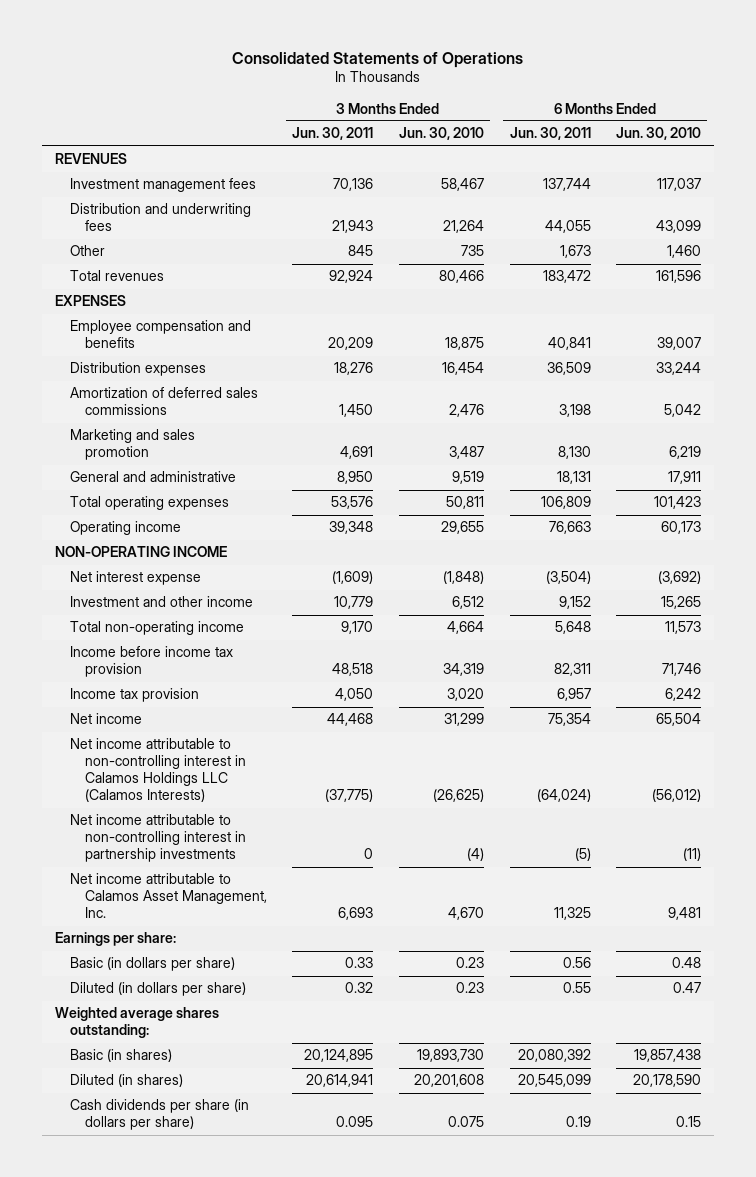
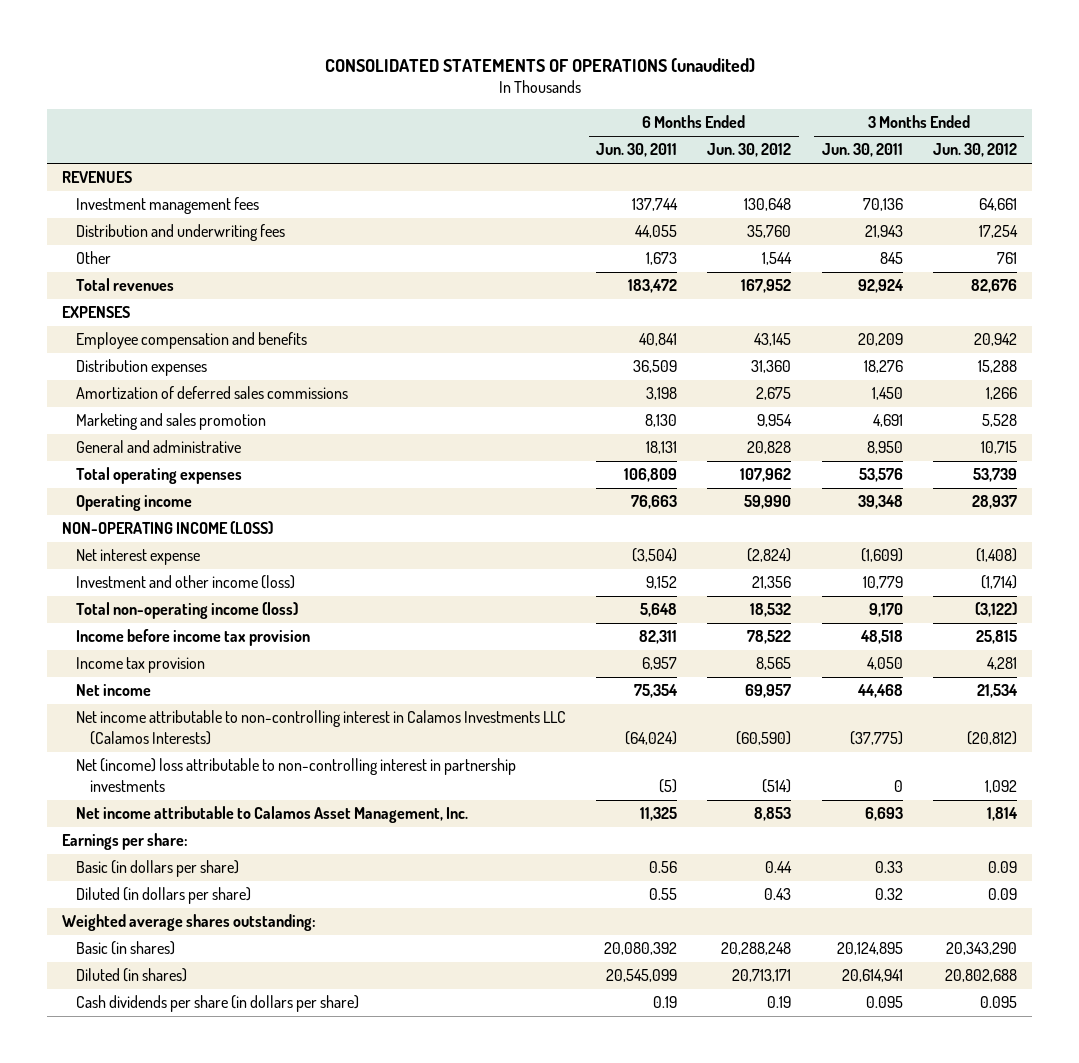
- Consolidated Statements of Operations
+ CONSOLIDATED STATEMENTS OF OPERATIONS (unaudited)
- | 3 Months Ended Jun. 30, 2011 | 3 Months Ended Jun. 30, 2010 | 6 Months Ended Jun. 30, 2011 | 6 Months Ended Jun. 30, 2010
+ | 6 Months Ended Jun. 30, 2011 | 6 Months Ended Jun. 30, 2012 | 3 Months Ended Jun. 30, 2011 | 3 Months Ended Jun. 30, 2012
- NON-OPERATING INCOME
+ NON-OPERATING INCOME (LOSS)
- Investment and other income | 10,779 | 6,512 | 9,152 | 15,265
- Total non-operating income | 9,170 | 4,664 | 5,648 | 11,573
+ Investment and other income (loss) | 9,152 | 21,356 | 10,779 | (1,714)
+ Total non-operating income (loss) | 5,648 | 18,532 | 9,170 | (3,122)
- Net income attributable to non-controlling interest in Calamos Holdings LLC (Calamos Interests) | (37,775) | (26,625) | (64,024) | (56,012)
- Net income attributable to non-controlling interest in partnership investments | 0 | (4) | (5) | (11)
+ Net income attributable to non-controlling interest in Calamos Investments LLC (Calamos Interests) | (64,024) | (60,590) | (37,775) | (20,812)
+ Net (income) loss attributable to non-controlling interest in partnership investments | (5) | (514) | 0 | 1,092

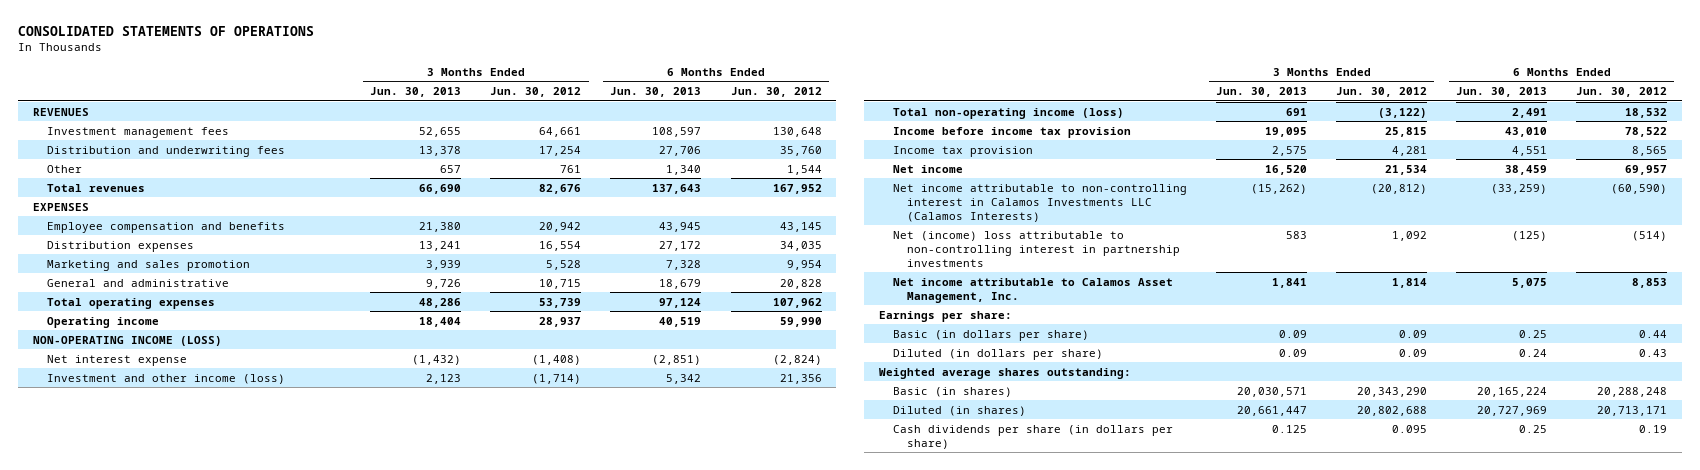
- CONSOLIDATED STATEMENTS OF OPERATIONS (unaudited)
+ CONSOLIDATED STATEMENTS OF OPERATIONS
- | 6 Months Ended Jun. 30, 2011 | 6 Months Ended Jun. 30, 2012 | 3 Months Ended Jun. 30, 2011 | 3 Months Ended Jun. 30, 2012
+ | 3 Months Ended Jun. 30, 2013 | 3 Months Ended Jun. 30, 2012 | 6 Months Ended Jun. 30, 2013 | 6 Months Ended Jun. 30, 2012
- Distribution expenses | 36,509 | 31,360 | 18,276 | 15,288
- Amortization of deferred sales commissions | 3,198 | 2,675 | 1,450 | 1,266
+ Distribution expenses | 13,241 | 16,554 | 27,172 | 34,035

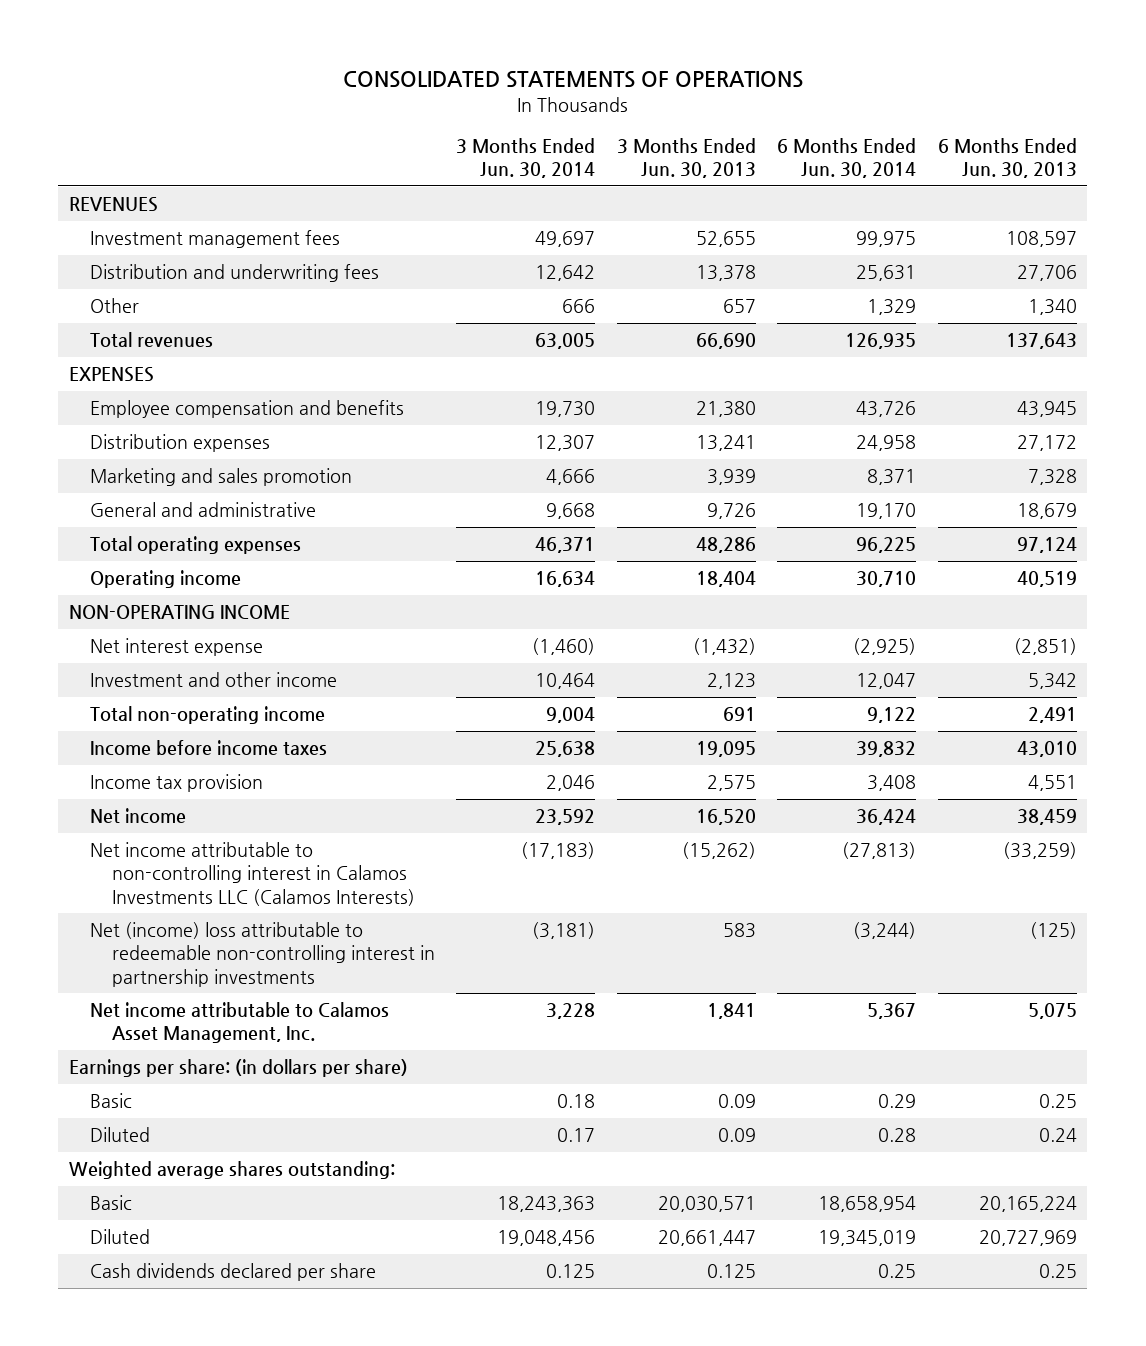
- | 3 Months Ended Jun. 30, 2013 | 3 Months Ended Jun. 30, 2012 | 6 Months Ended Jun. 30, 2013 | 6 Months Ended Jun. 30, 2012
+ | 3 Months Ended Jun. 30, 2014 | 3 Months Ended Jun. 30, 2013 | 6 Months Ended Jun. 30, 2014 | 6 Months Ended Jun. 30, 2013
- NON-OPERATING INCOME (LOSS)
+ NON-OPERATING INCOME
- Investment and other income (loss) | 2,123 | (1,714) | 5,342 | 21,356
- Total non-operating income (loss) | 691 | (3,122) | 2,491 | 18,532
- Income before income tax provision | 19,095 | 25,815 | 43,010 | 78,522
+ Investment and other income | 10,464 | 2,123 | 12,047 | 5,342
+ Total non-operating income | 9,004 | 691 | 9,122 | 2,491
+ Income before income taxes | 25,638 | 19,095 | 39,832 | 43,010
- Net (income) loss attributable to non-controlling interest in partnership investments | 583 | 1,092 | (125) | (514)
+ Net (income) loss attributable to redeemable non-controlling interest in partnership investments | (3,181) | 583 | (3,244) | (125)
- Earnings per share:
- Basic (in dollars per share) | 0.09 | 0.09 | 0.25 | 0.44
- Diluted (in dollars per share) | 0.09 | 0.09 | 0.24 | 0.43
+ Earnings per share: (in dollars per share)
+ Basic | 0.18 | 0.09 | 0.29 | 0.25
+ Diluted | 0.17 | 0.09 | 0.28 | 0.24
- Basic (in shares) | 20,030,571 | 20,343,290 | 20,165,224 | 20,288,248
- Diluted (in shares) | 20,661,447 | 20,802,688 | 20,727,969 | 20,713,171
- Cash dividends per share (in dollars per share) | 0.125 | 0.095 | 0.25 | 0.19
+ Basic | 18,243,363 | 20,030,571 | 18,658,954 | 20,165,224
+ Diluted | 19,048,456 | 20,661,447 | 19,345,019 | 20,727,969
+ Cash dividends declared per share | 0.125 | 0.125 | 0.25 | 0.25

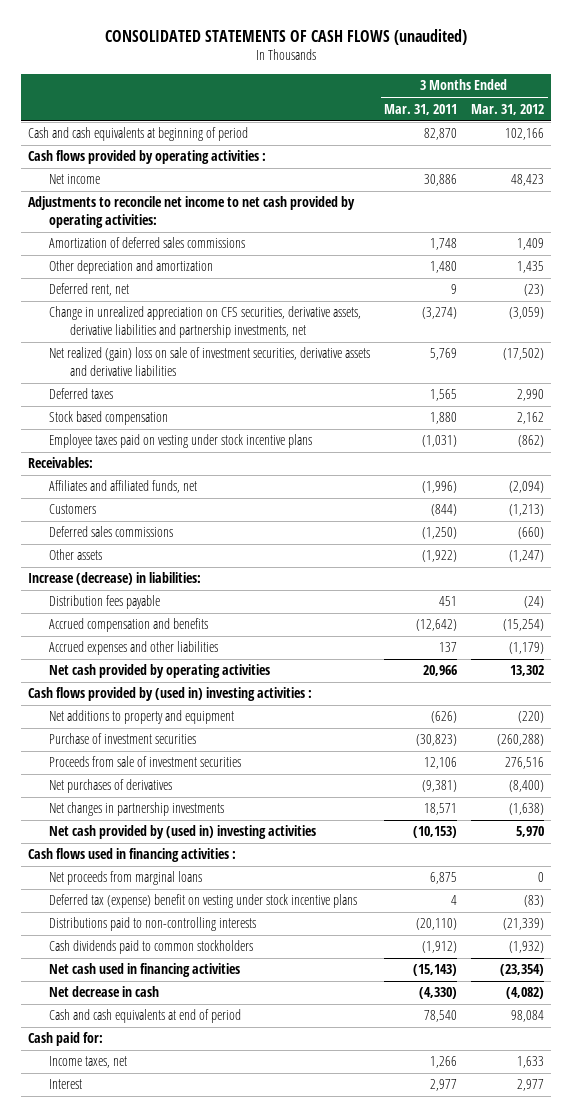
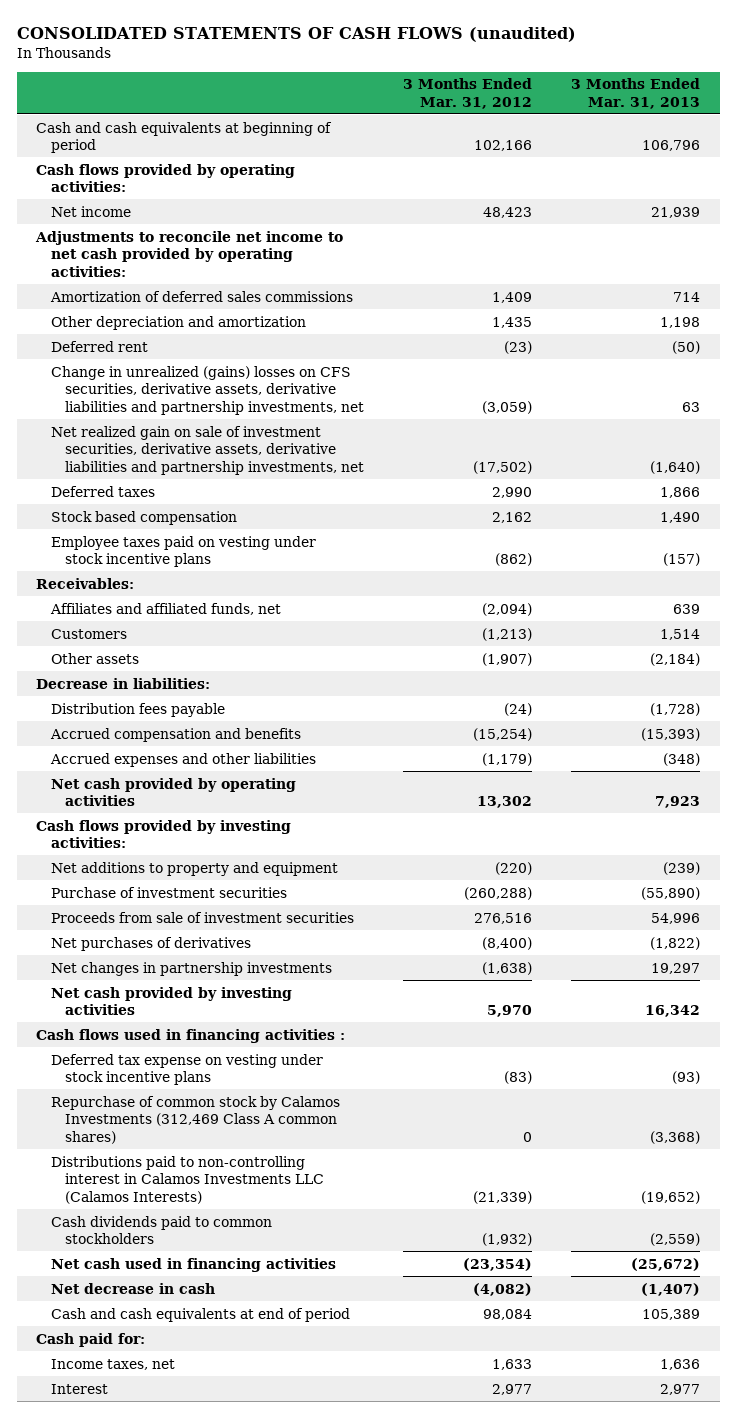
- | 3 Months Ended Mar. 31, 2011 | 3 Months Ended Mar. 31, 2012
+ | 3 Months Ended Mar. 31, 2012 | 3 Months Ended Mar. 31, 2013
- Cash flows provided by operating activities :
+ Cash flows provided by operating activities:
- Deferred rent, net | 9 | (23)
- Change in unrealized appreciation on CFS securities, derivative assets, derivative liabilities and partnership investments, net | (3,274) | (3,059)
- Net realized (gain) loss on sale of investment securities, derivative assets and derivative liabilities | 5,769 | (17,502)
+ Deferred rent | (23) | (50)
+ Change in unrealized (gains) losses on CFS securities, derivative assets, derivative liabilities and partnership investments, net | (3,059) | 63
+ Net realized gain on sale of investment securities, derivative assets, derivative liabilities and partnership investments, net | (17,502) | (1,640)
- Deferred sales commissions | (1,250) | (660)
- Other assets | (1,922) | (1,247)
- Increase (decrease) in liabilities:
+ Other assets | (1,907) | (2,184)
+ Decrease in liabilities:
- Cash flows provided by (used in) investing activities :
+ Cash flows provided by investing activities:
- Net cash provided by (used in) investing activities | (10,153) | 5,970
+ Net cash provided by investing activities | 5,970 | 16,342
- Net proceeds from marginal loans | 6,875 | 0
- Deferred tax (expense) benefit on vesting under stock incentive plans | 4 | (83)
- Distributions paid to non-controlling interests | (20,110) | (21,339)
+ Deferred tax expense on vesting under stock incentive plans | (83) | (93)
+ Repurchase of common stock by Calamos Investments (312,469 Class A common shares) | 0 | (3,368)
+ Distributions paid to non-controlling interest in Calamos Investments LLC (Calamos Interests) | (21,339) | (19,652)

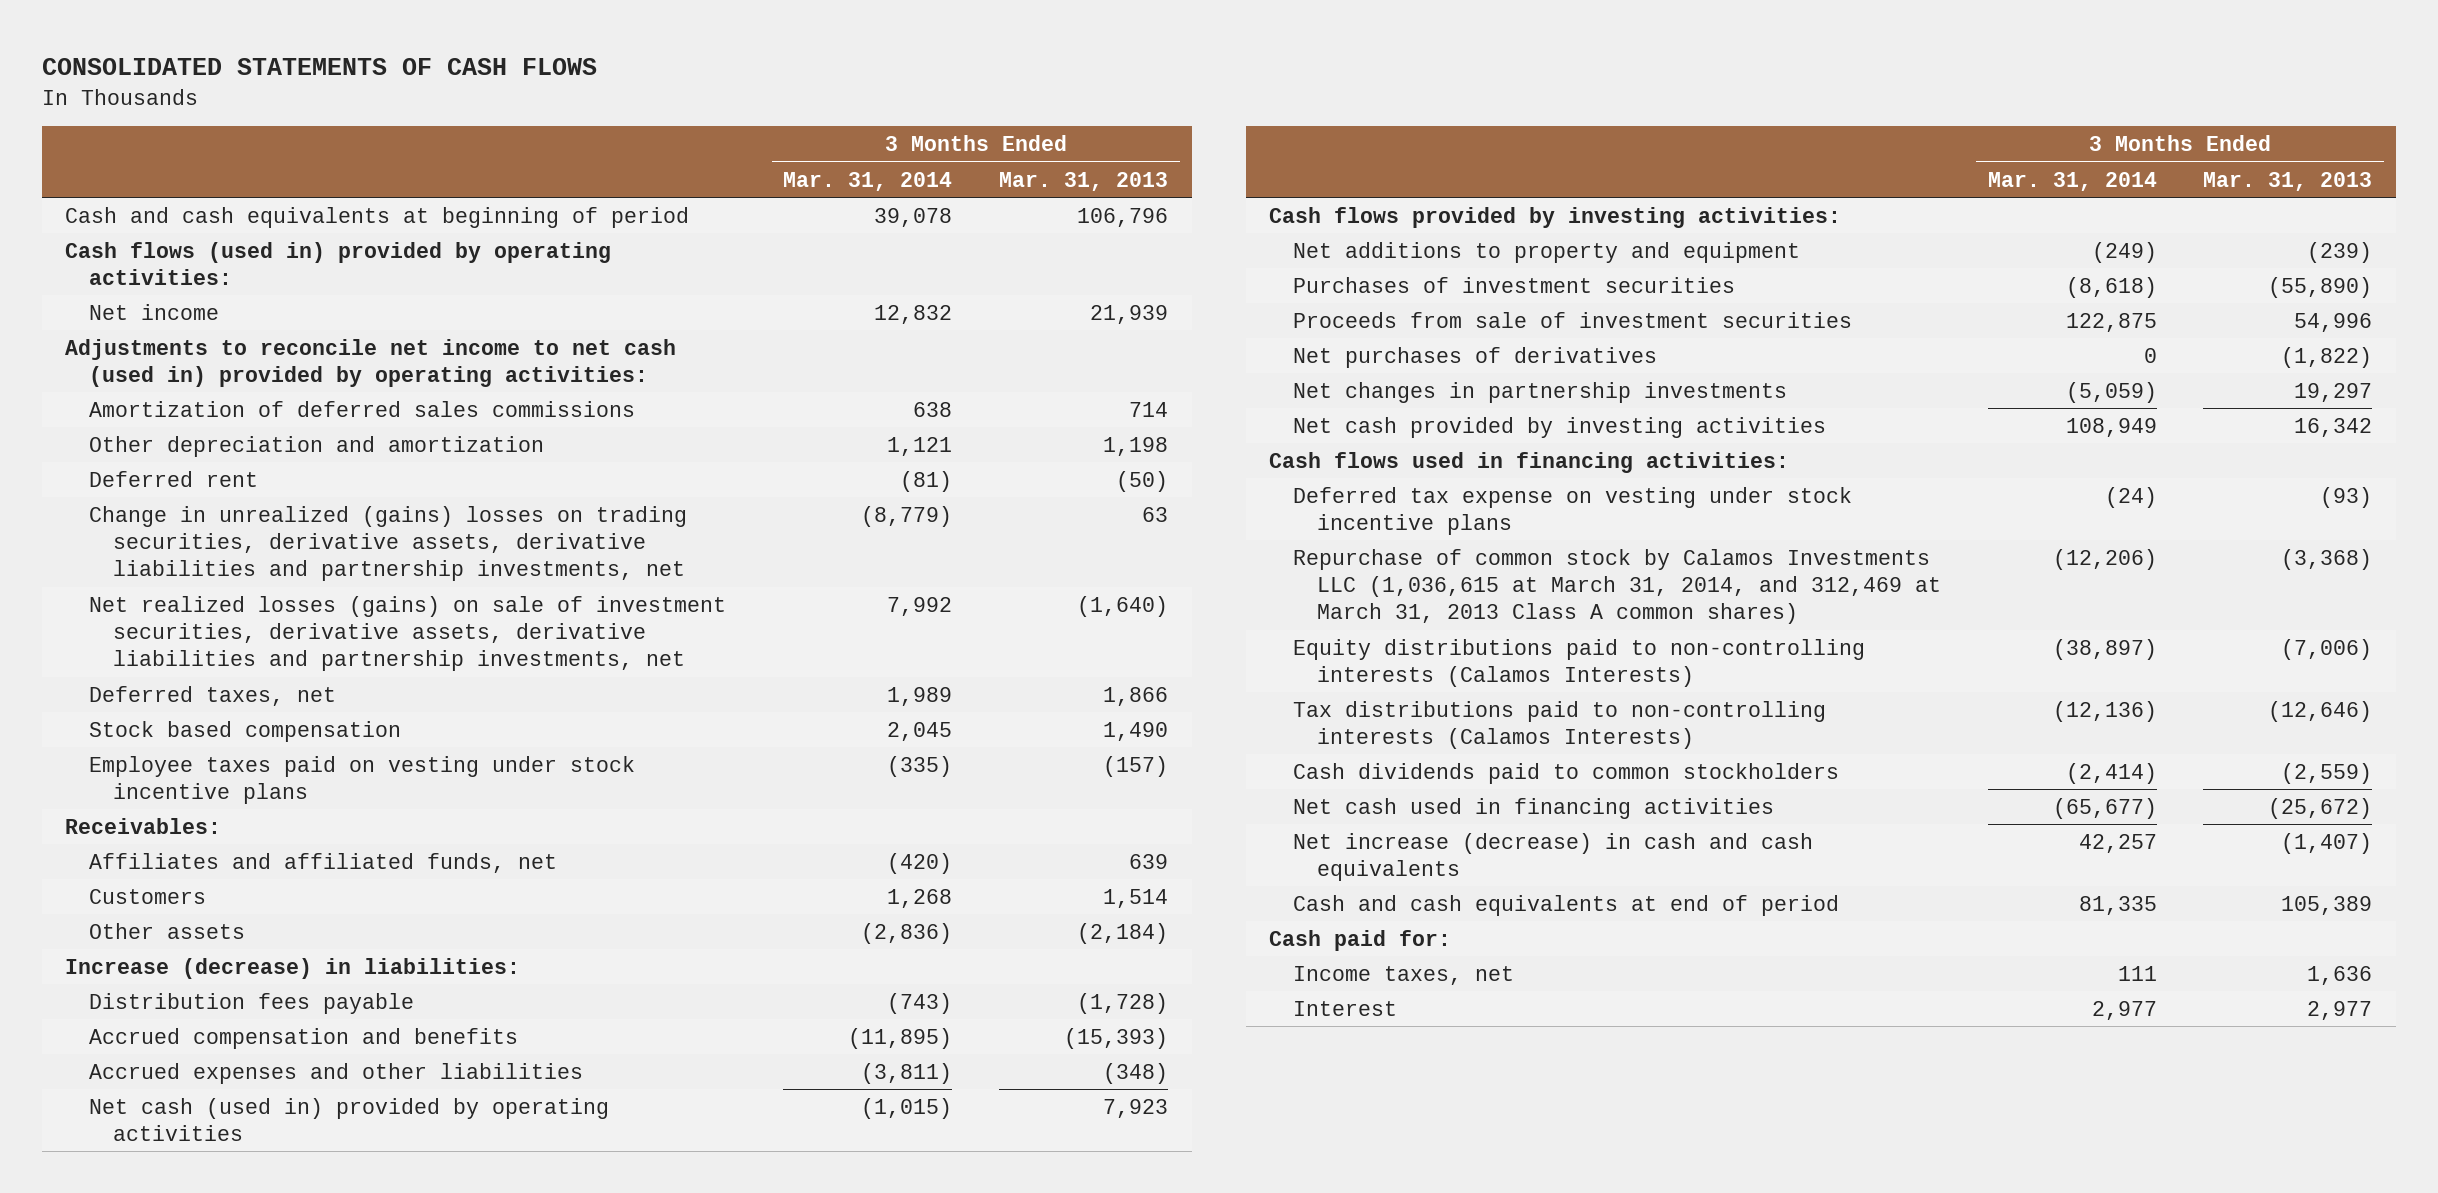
- CONSOLIDATED STATEMENTS OF CASH FLOWS (unaudited)
+ CONSOLIDATED STATEMENTS OF CASH FLOWS
- | 3 Months Ended Mar. 31, 2012 | 3 Months Ended Mar. 31, 2013
+ | 3 Months Ended Mar. 31, 2014 | 3 Months Ended Mar. 31, 2013
- Cash flows provided by operating activities:
+ Cash flows (used in) provided by operating activities:
- Adjustments to reconcile net income to net cash provided by operating activities:
+ Adjustments to reconcile net income to net cash (used in) provided by operating activities:
- Change in unrealized (gains) losses on CFS securities, derivative assets, derivative liabilities and partnership investments, net | (3,059) | 63
- Net realized gain on sale of investment securities, derivative assets, derivative liabilities and partnership investments, net | (17,502) | (1,640)
- Deferred taxes | 2,990 | 1,866
+ Change in unrealized (gains) losses on trading securities, derivative assets, derivative liabilities and partnership investments, net | (8,779) | 63
+ Net realized losses (gains) on sale of investment securities, derivative assets, derivative liabilities and partnership investments, net | 7,992 | (1,640)
+ Deferred taxes, net | 1,989 | 1,866
- Decrease in liabilities:
+ Increase (decrease) in liabilities:
- Net cash provided by operating activities | 13,302 | 7,923
+ Net cash (used in) provided by operating activities | (1,015) | 7,923
- Purchase of investment securities | (260,288) | (55,890)
+ Purchases of investment securities | (8,618) | (55,890)
- Cash flows used in financing activities :
+ Cash flows used in financing activities:
- Repurchase of common stock by Calamos Investments (312,469 Class A common shares) | 0 | (3,368)
- Distributions paid to non-controlling interest in Calamos Investments LLC (Calamos Interests) | (21,339) | (19,652)
+ Repurchase of common stock by Calamos Investments LLC (1,036,615 at March 31, 2014, and 312,469 at March 31, 2013 Class A common shares) | (12,206) | (3,368)
+ Equity distributions paid to non-controlling interests (Calamos Interests) | (38,897) | (7,006)
+ Tax distributions paid to non-controlling interests (Calamos Interests) | (12,136) | (12,646)
- Net decrease in cash | (4,082) | (1,407)
+ Net increase (decrease) in cash and cash equivalents | 42,257 | (1,407)

